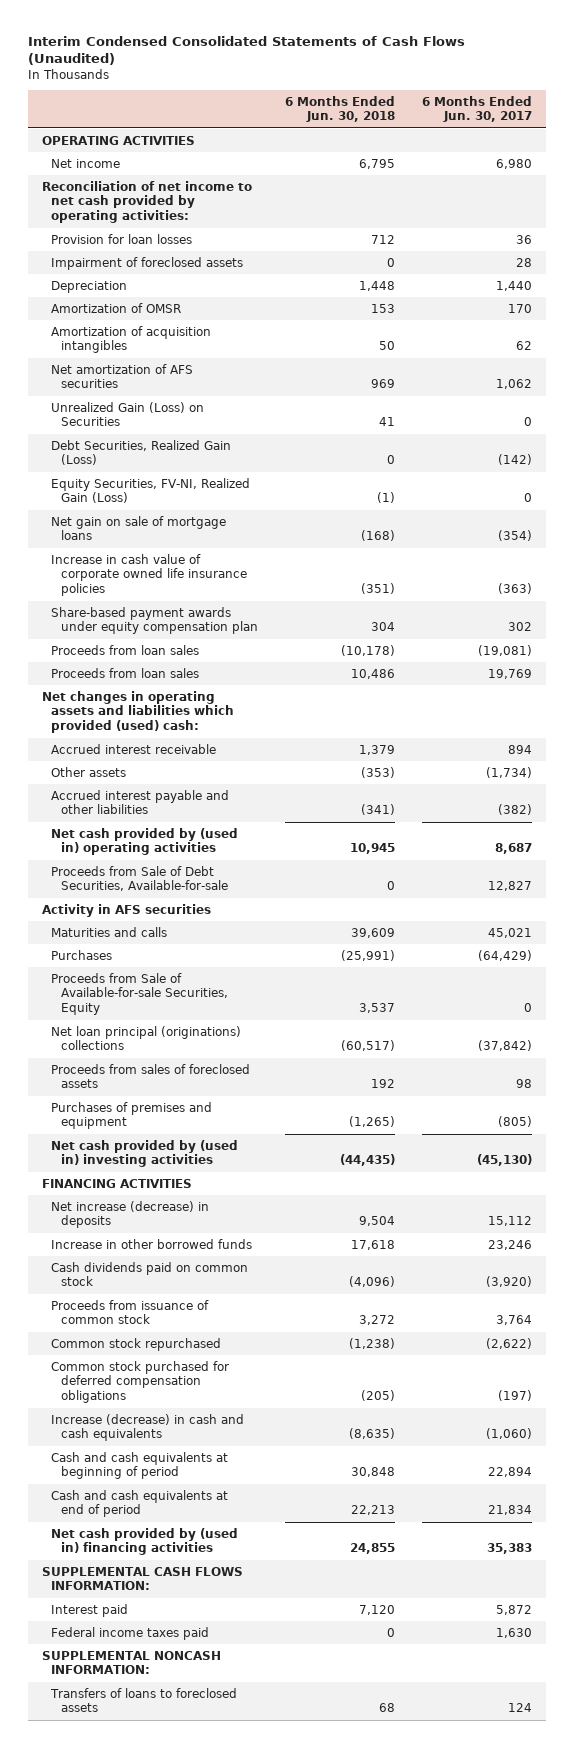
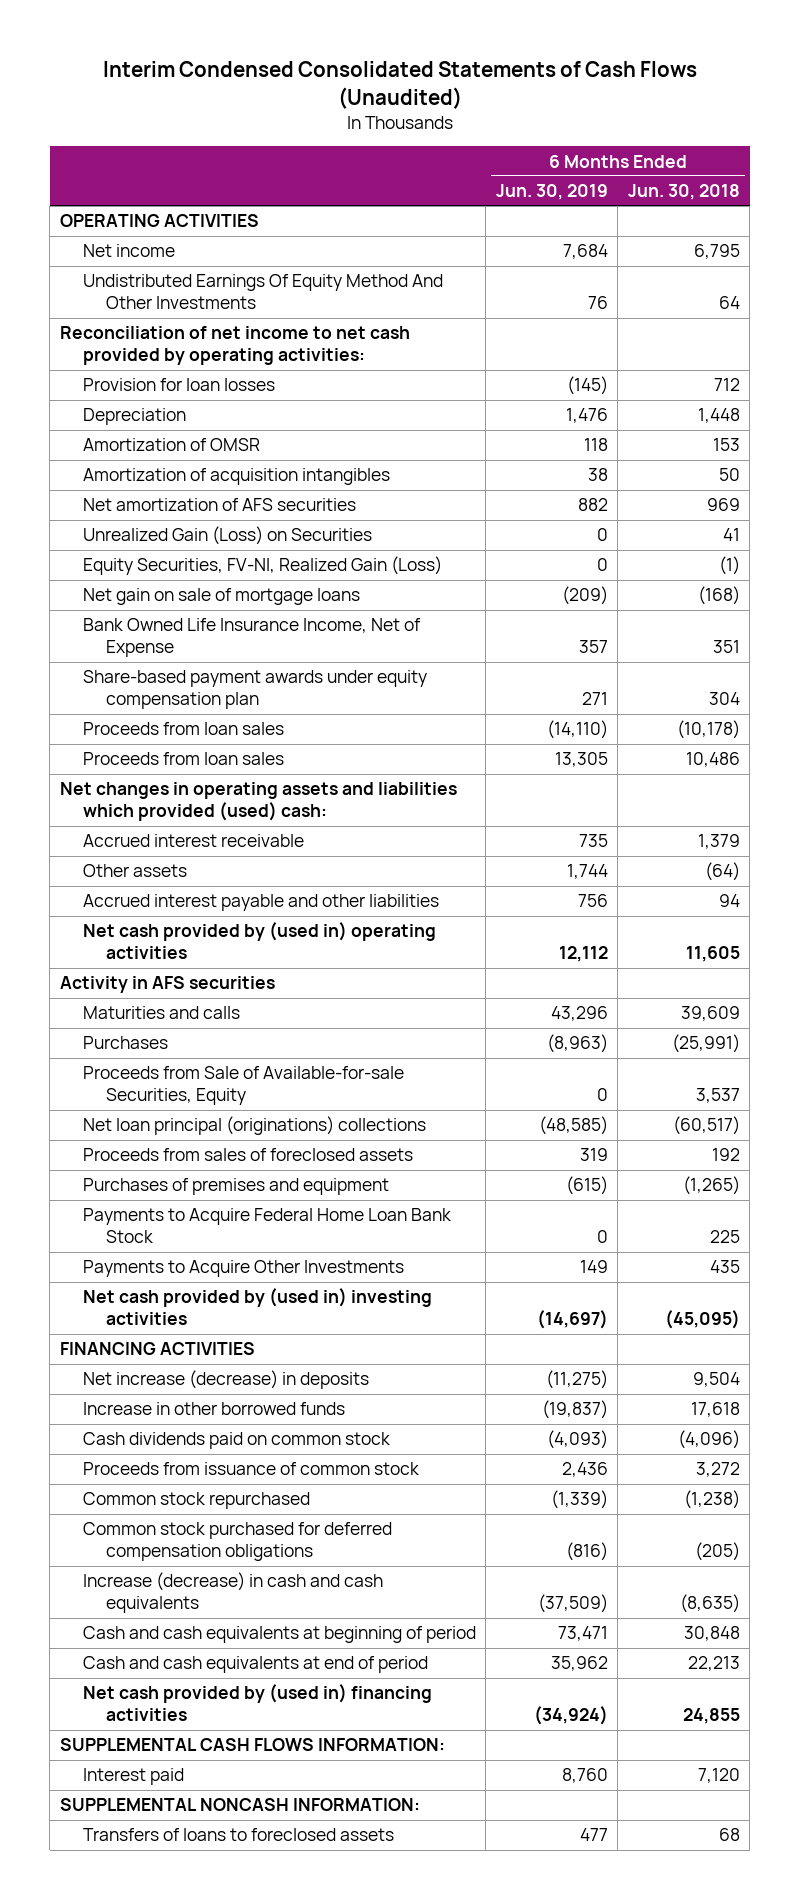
- | 6 Months Ended Jun. 30, 2018 | 6 Months Ended Jun. 30, 2017
+ | 6 Months Ended Jun. 30, 2019 | 6 Months Ended Jun. 30, 2018
+ Undistributed Earnings Of Equity Method And Other Investments | 76 | 64
- Impairment of foreclosed assets | 0 | 28
- Debt Securities, Realized Gain (Loss) | 0 | (142)
- Increase in cash value of corporate owned life insurance policies | (351) | (363)
+ Bank Owned Life Insurance Income, Net of Expense | 357 | 351
- Other assets | (353) | (1,734)
- Accrued interest payable and other liabilities | (341) | (382)
- Net cash provided by (used in) operating activities | 10,945 | 8,687
- Proceeds from Sale of Debt Securities, Available-for-sale | 0 | 12,827
+ Other assets | 1,744 | (64)
+ Accrued interest payable and other liabilities | 756 | 94
+ Net cash provided by (used in) operating activities | 12,112 | 11,605
- Net cash provided by (used in) investing activities | (44,435) | (45,130)
+ Payments to Acquire Federal Home Loan Bank Stock | 0 | 225
+ Payments to Acquire Other Investments | 149 | 435
+ Net cash provided by (used in) investing activities | (14,697) | (45,095)
- Federal income taxes paid | 0 | 1,630

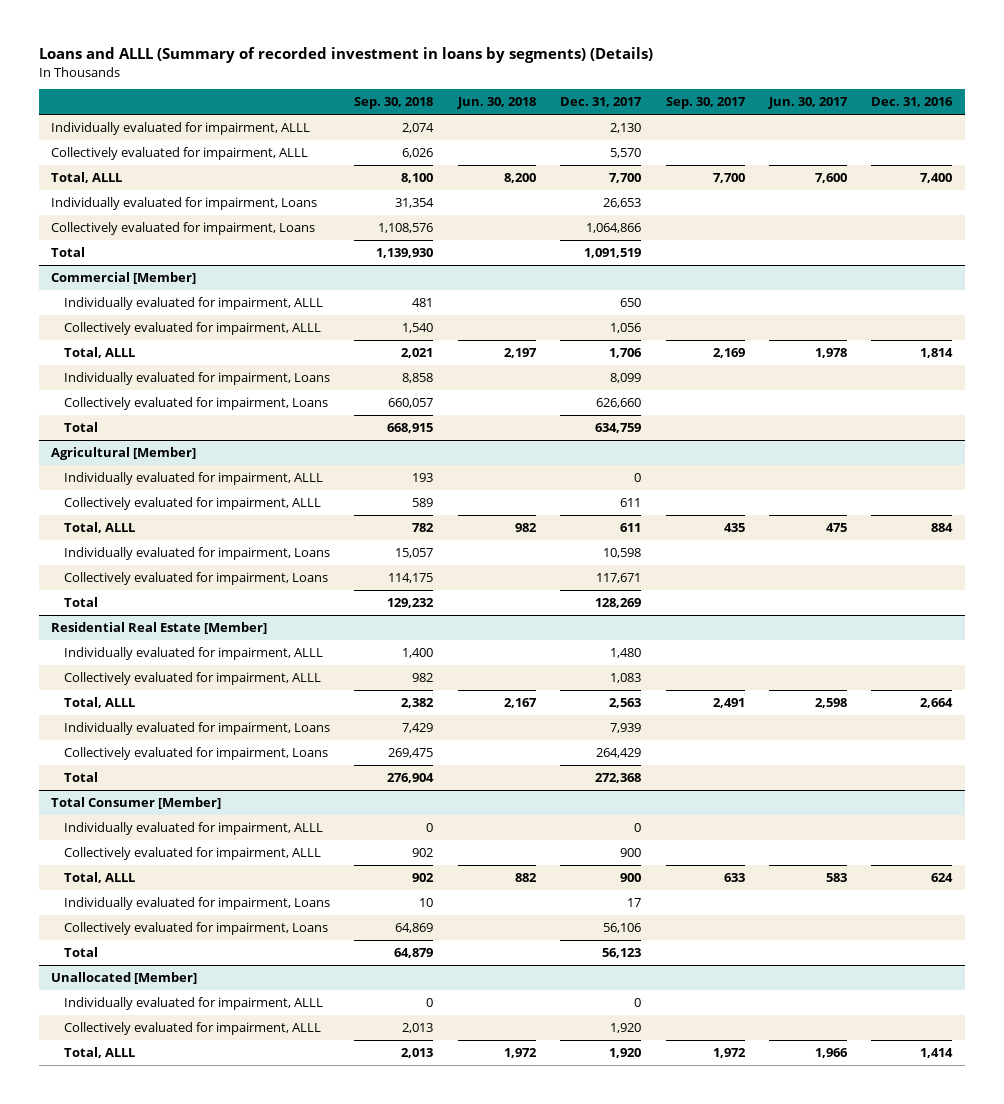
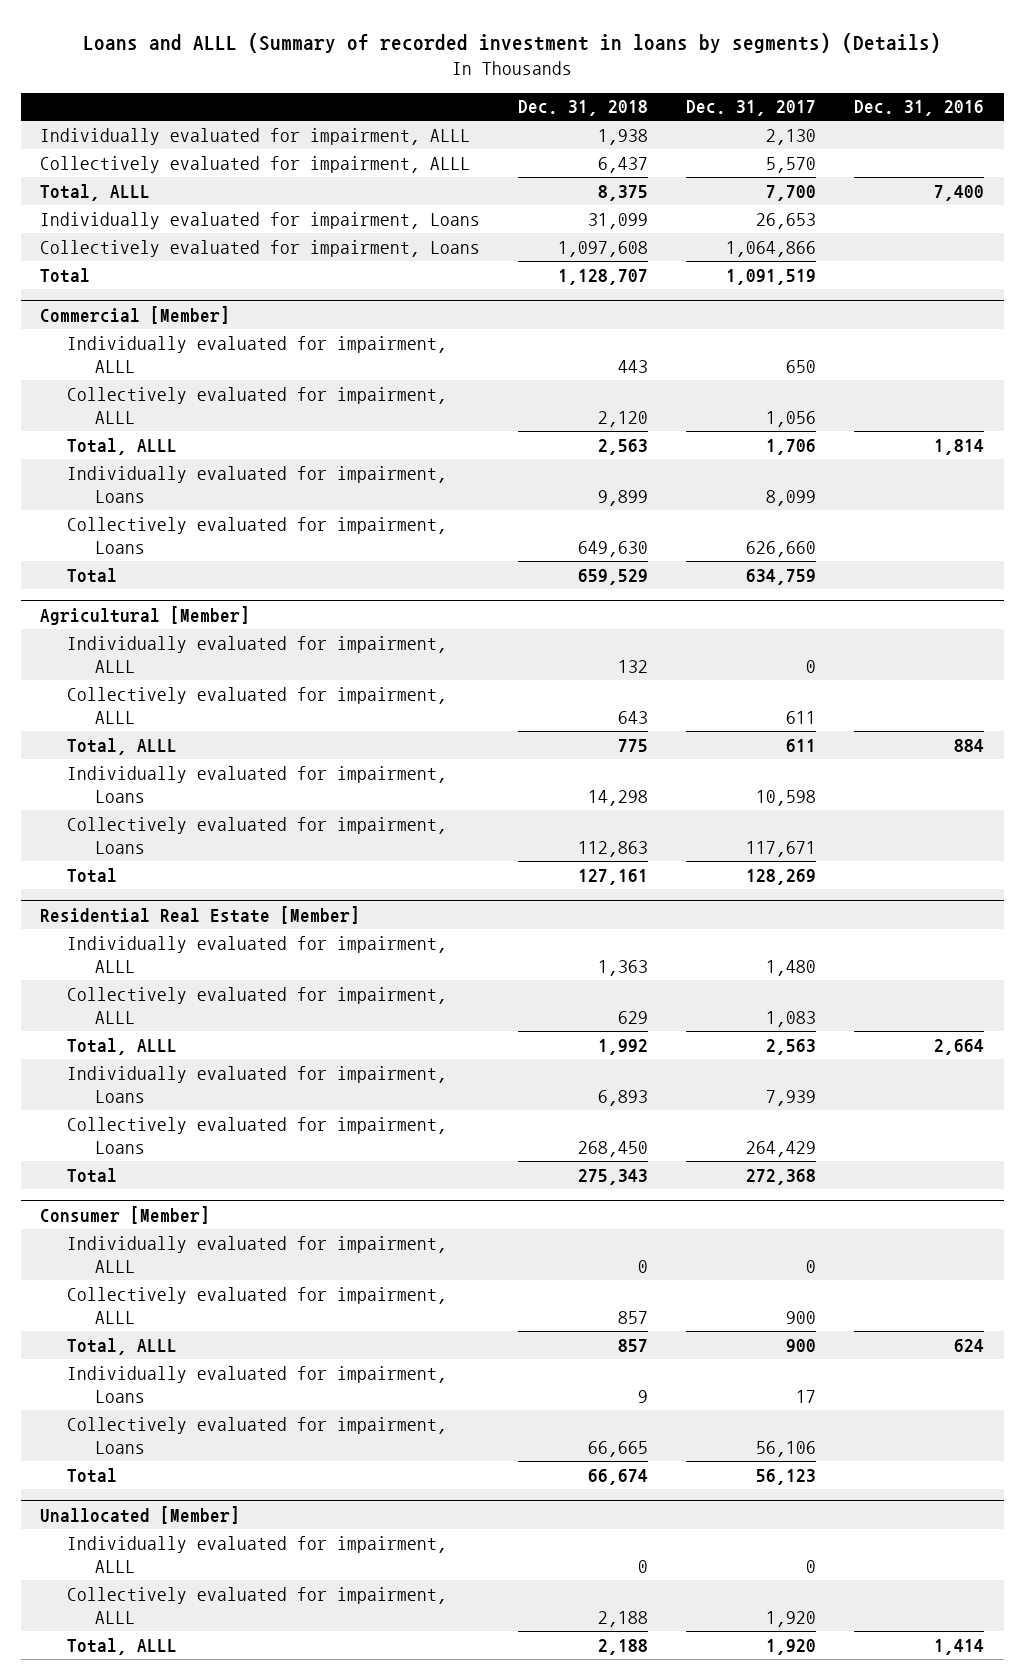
- | Sep. 30, 2018 | Jun. 30, 2018 | Dec. 31, 2017 | Sep. 30, 2017 | Jun. 30, 2017 | Dec. 31, 2016
+ | Dec. 31, 2018 | Dec. 31, 2017 | Dec. 31, 2016
- Total Consumer [Member]
+ Consumer [Member]

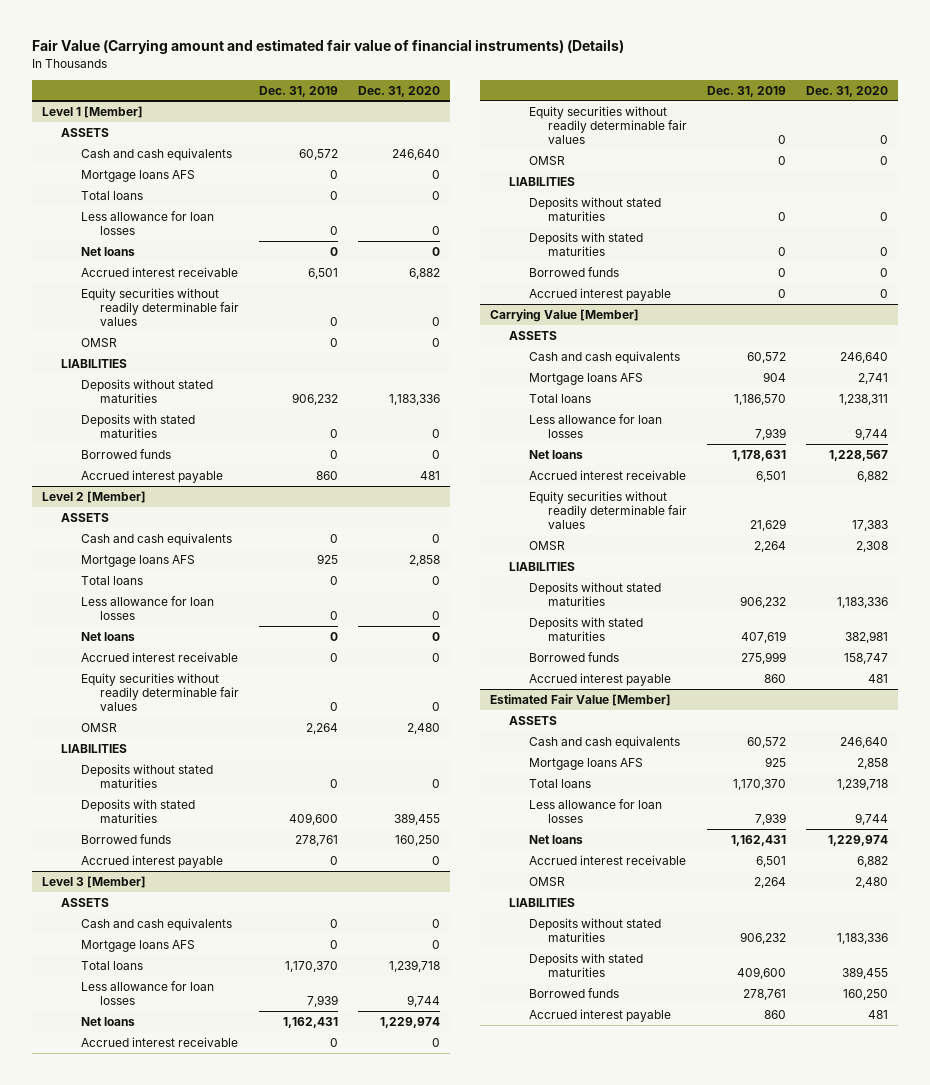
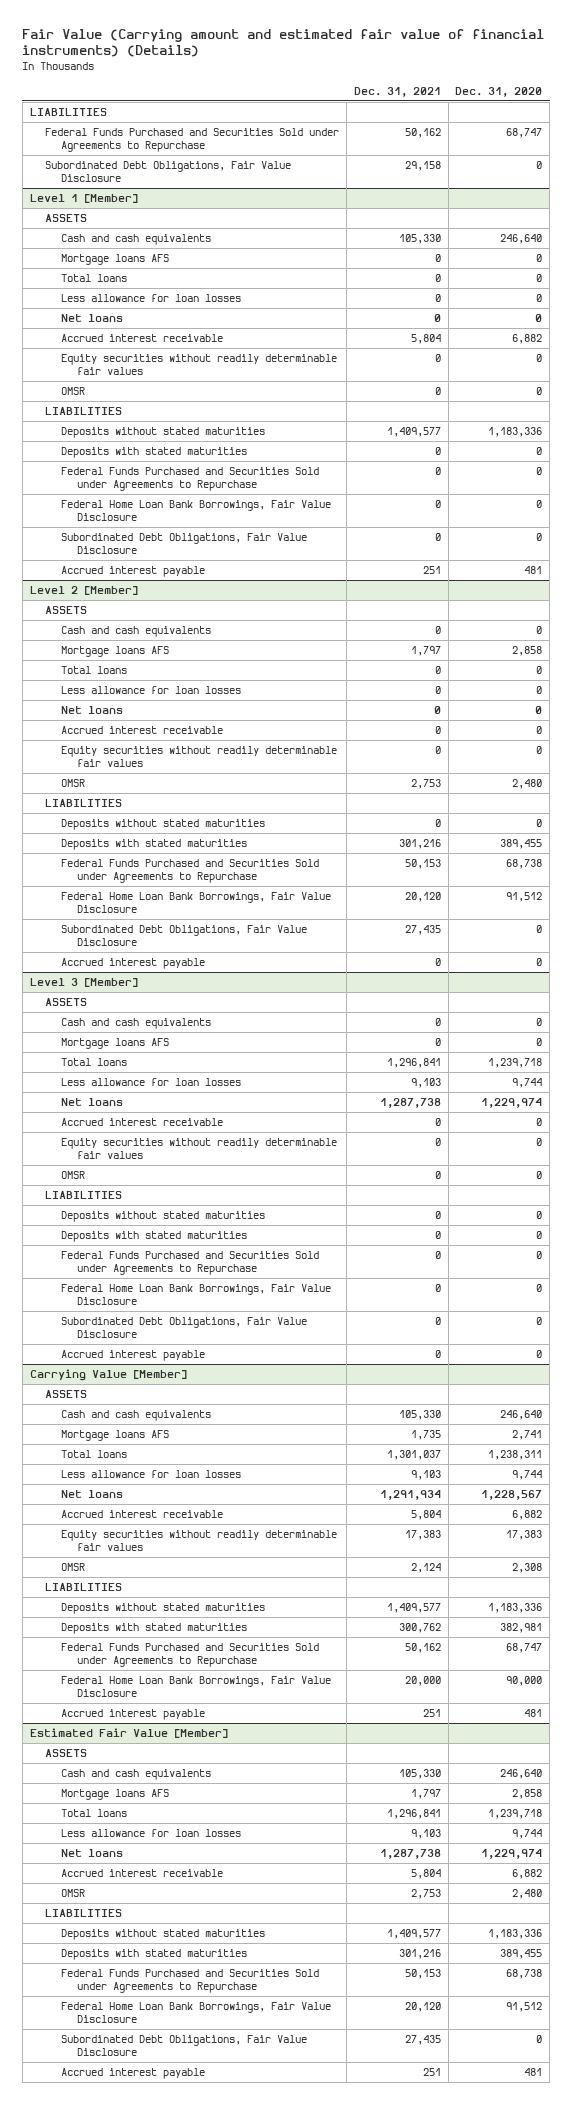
- | Dec. 31, 2019 | Dec. 31, 2020
+ | Dec. 31, 2021 | Dec. 31, 2020
+ LIABILITIES
+ Federal Funds Purchased and Securities Sold under Agreements to Repurchase | 50,162 | 68,747
+ Subordinated Debt Obligations, Fair Value Disclosure | 29,158 | 0
@ Level 1 [Member]
- Borrowed funds | 0 | 0
+ Federal Funds Purchased and Securities Sold under Agreements to Repurchase | 0 | 0
+ Federal Home Loan Bank Borrowings, Fair Value Disclosure | 0 | 0
+ Subordinated Debt Obligations, Fair Value Disclosure | 0 | 0
@ Level 2 [Member]
- Borrowed funds | 278,761 | 160,250
+ Federal Funds Purchased and Securities Sold under Agreements to Repurchase | 50,153 | 68,738
+ Federal Home Loan Bank Borrowings, Fair Value Disclosure | 20,120 | 91,512
+ Subordinated Debt Obligations, Fair Value Disclosure | 27,435 | 0
@ Level 3 [Member]
- Borrowed funds | 0 | 0
+ Federal Funds Purchased and Securities Sold under Agreements to Repurchase | 0 | 0
+ Federal Home Loan Bank Borrowings, Fair Value Disclosure | 0 | 0
+ Subordinated Debt Obligations, Fair Value Disclosure | 0 | 0
@ Carrying Value [Member]
- Borrowed funds | 275,999 | 158,747
+ Federal Funds Purchased and Securities Sold under Agreements to Repurchase | 50,162 | 68,747
+ Federal Home Loan Bank Borrowings, Fair Value Disclosure | 20,000 | 90,000
@ Estimated Fair Value [Member]
- Borrowed funds | 278,761 | 160,250
+ Federal Funds Purchased and Securities Sold under Agreements to Repurchase | 50,153 | 68,738
+ Federal Home Loan Bank Borrowings, Fair Value Disclosure | 20,120 | 91,512
+ Subordinated Debt Obligations, Fair Value Disclosure | 27,435 | 0

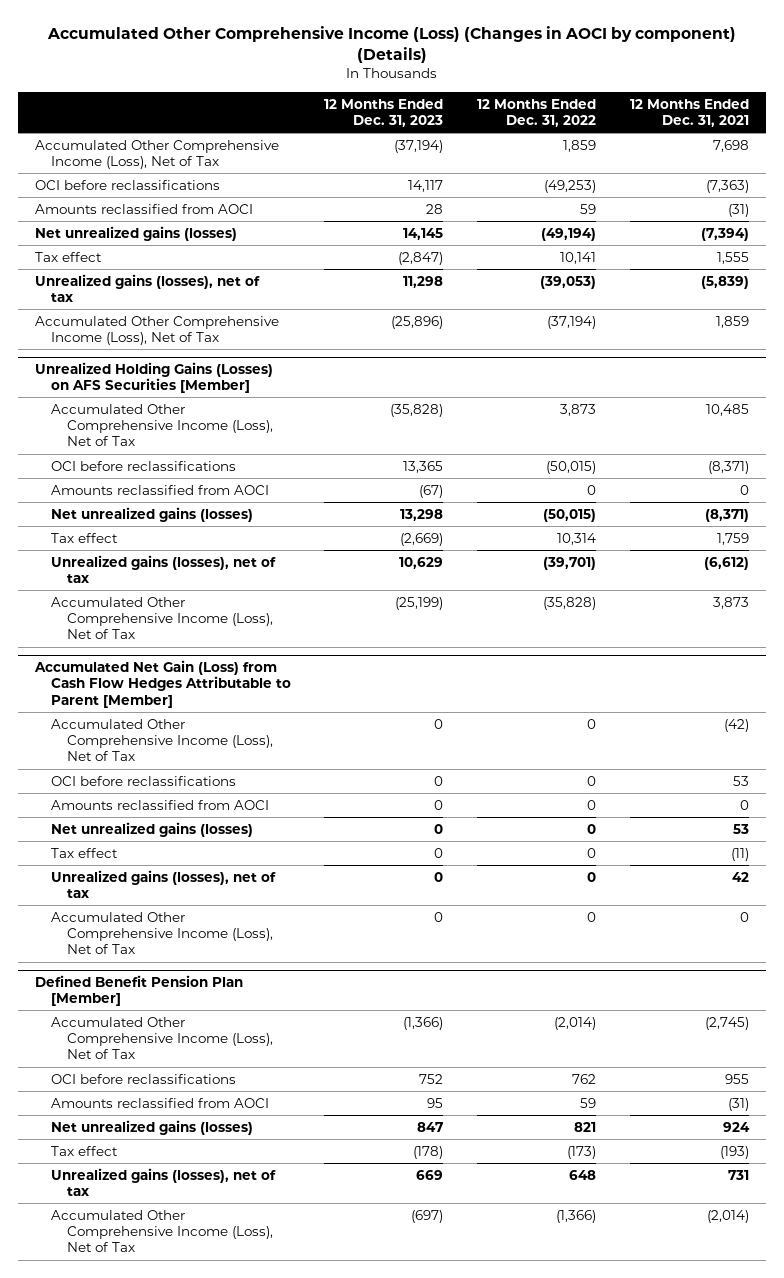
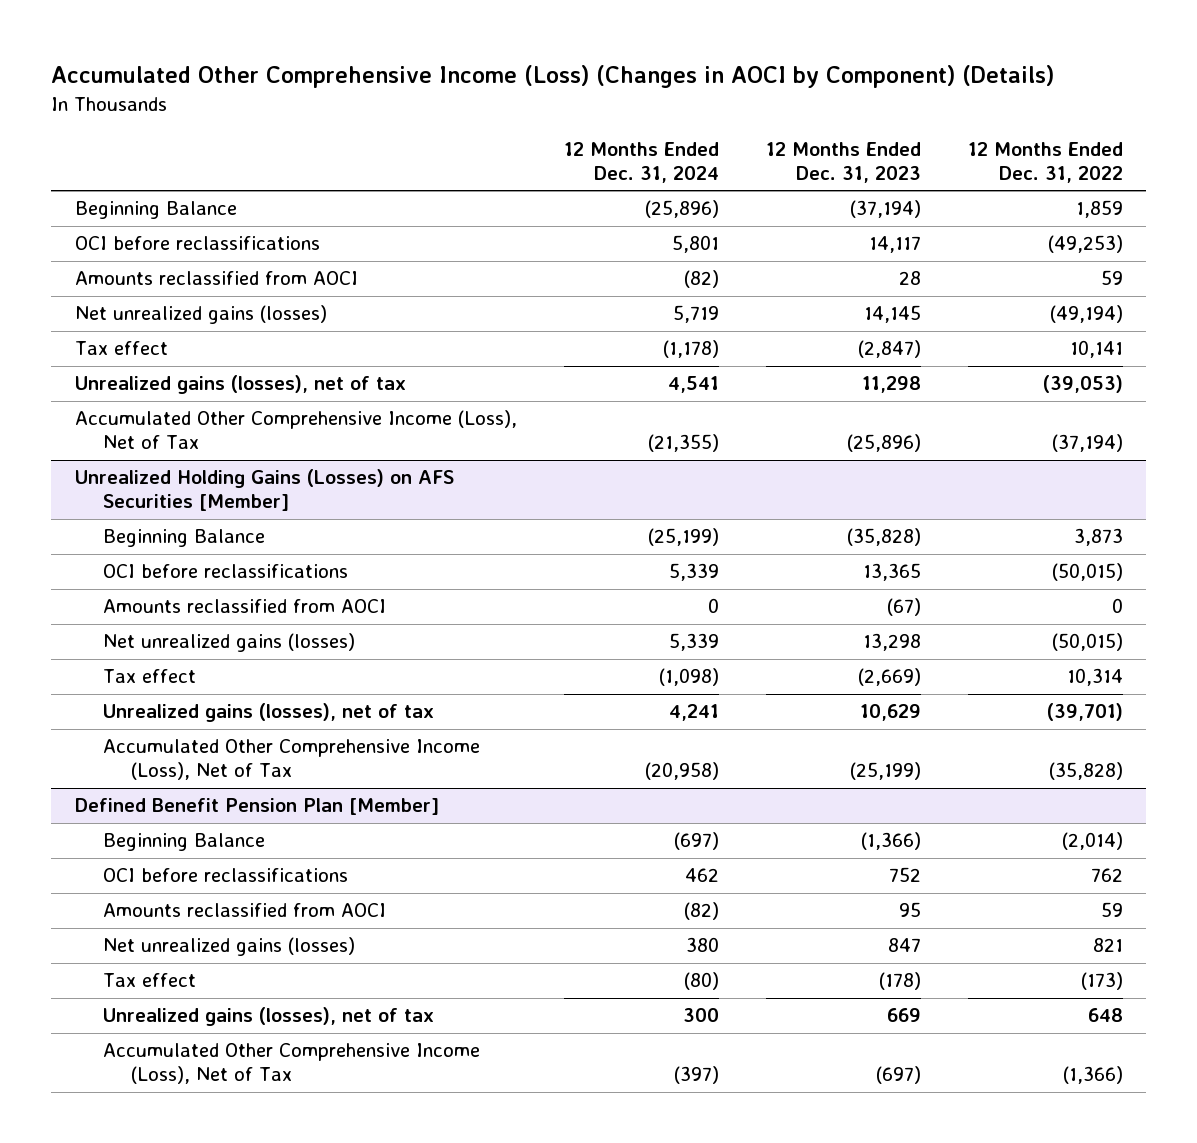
- Accumulated Other Comprehensive Income (Loss) (Changes in AOCI by component) (Details)
+ Accumulated Other Comprehensive Income (Loss) (Changes in AOCI by Component) (Details)
- | 12 Months Ended Dec. 31, 2023 | 12 Months Ended Dec. 31, 2022 | 12 Months Ended Dec. 31, 2021
+ | 12 Months Ended Dec. 31, 2024 | 12 Months Ended Dec. 31, 2023 | 12 Months Ended Dec. 31, 2022
- Accumulated Other Comprehensive Income (Loss), Net of Tax | (37,194) | 1,859 | 7,698
+ Beginning Balance | (25,896) | (37,194) | 1,859
@ Unrealized Holding Gains (Losses) on AFS Securities [Member]
- Accumulated Other Comprehensive Income (Loss), Net of Tax | (35,828) | 3,873 | 10,485
+ Beginning Balance | (25,199) | (35,828) | 3,873
- Accumulated Net Gain (Loss) from Cash Flow Hedges Attributable to Parent [Member]
- Accumulated Other Comprehensive Income (Loss), Net of Tax | 0 | 0 | (42)
- OCI before reclassifications | 0 | 0 | 53
- Amounts reclassified from AOCI | 0 | 0 | 0
- Net unrealized gains (losses) | 0 | 0 | 53
- Tax effect | 0 | 0 | (11)
- Unrealized gains (losses), net of tax | 0 | 0 | 42
- Accumulated Other Comprehensive Income (Loss), Net of Tax | 0 | 0 | 0
@ Defined Benefit Pension Plan [Member]
- Accumulated Other Comprehensive Income (Loss), Net of Tax | (1,366) | (2,014) | (2,745)
+ Beginning Balance | (697) | (1,366) | (2,014)

